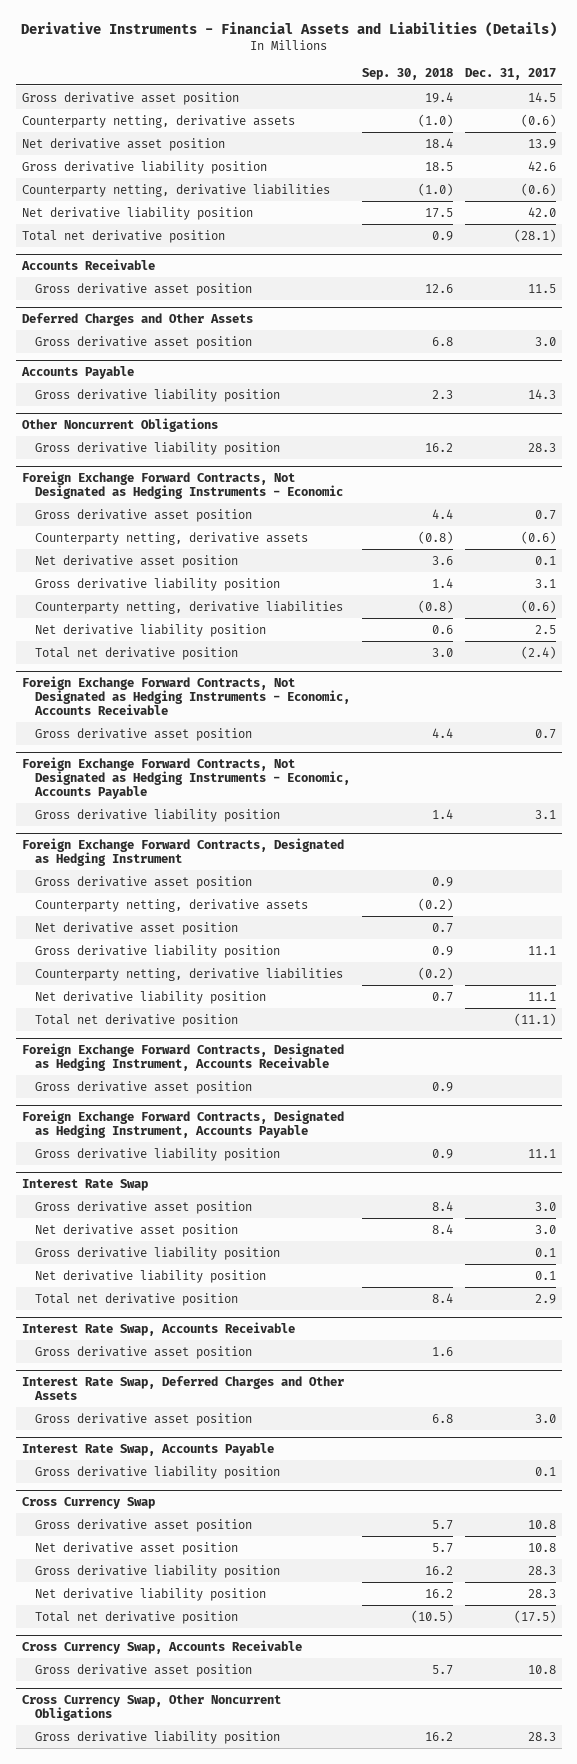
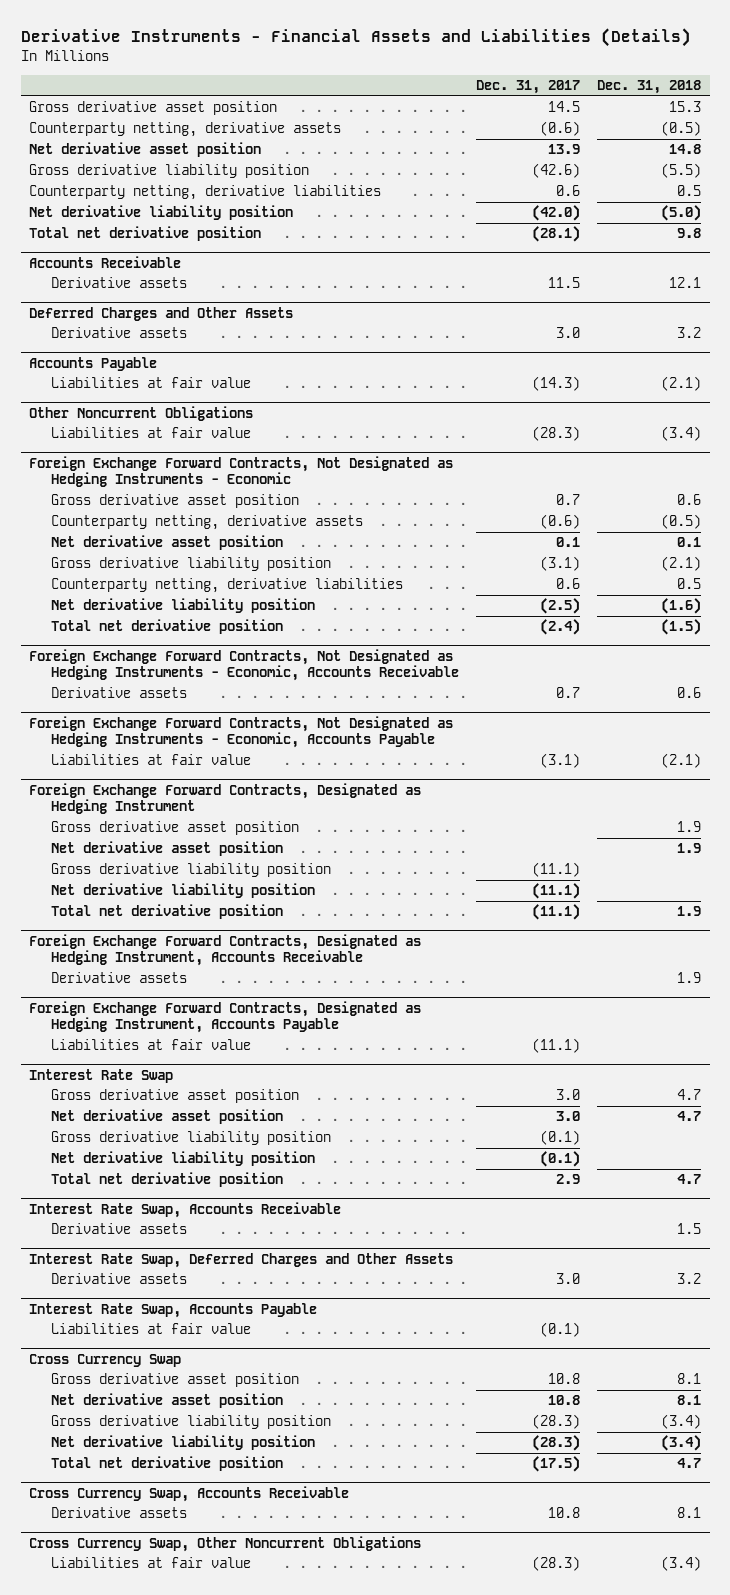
- | Sep. 30, 2018 | Dec. 31, 2017
+ | Dec. 31, 2017 | Dec. 31, 2018
- Gross derivative liability position | 18.5 | 42.6
- Counterparty netting, derivative liabilities | (1.0) | (0.6)
- Net derivative liability position | 17.5 | 42.0
+ Gross derivative liability position | (42.6) | (5.5)
+ Counterparty netting, derivative liabilities | 0.6 | 0.5
+ Net derivative liability position | (42.0) | (5.0)
@ Accounts Receivable
- Gross derivative asset position | 12.6 | 11.5
+ Derivative assets | 11.5 | 12.1
@ Deferred Charges and Other Assets
- Gross derivative asset position | 6.8 | 3.0
+ Derivative assets | 3.0 | 3.2
@ Accounts Payable
- Gross derivative liability position | 2.3 | 14.3
+ Liabilities at fair value | (14.3) | (2.1)
@ Other Noncurrent Obligations
- Gross derivative liability position | 16.2 | 28.3
+ Liabilities at fair value | (28.3) | (3.4)
@ Foreign Exchange Forward Contracts, Not Designated as Hedging Instruments - Economic
- Gross derivative liability position | 1.4 | 3.1
- Counterparty netting, derivative liabilities | (0.8) | (0.6)
- Net derivative liability position | 0.6 | 2.5
+ Gross derivative liability position | (3.1) | (2.1)
+ Counterparty netting, derivative liabilities | 0.6 | 0.5
+ Net derivative liability position | (2.5) | (1.6)
@ Foreign Exchange Forward Contracts, Not Designated as Hedging Instruments - Economic, Accounts Receivable
- Gross derivative asset position | 4.4 | 0.7
+ Derivative assets | 0.7 | 0.6
@ Foreign Exchange Forward Contracts, Not Designated as Hedging Instruments - Economic, Accounts Payable
- Gross derivative liability position | 1.4 | 3.1
+ Liabilities at fair value | (3.1) | (2.1)
@ Foreign Exchange Forward Contracts, Designated as Hedging Instrument
- Counterparty netting, derivative assets | (0.2) |
- Gross derivative liability position | 0.9 | 11.1
- Counterparty netting, derivative liabilities | (0.2) |
- Net derivative liability position | 0.7 | 11.1
+ Gross derivative liability position | (11.1) |
+ Net derivative liability position | (11.1) |
@ Foreign Exchange Forward Contracts, Designated as Hedging Instrument, Accounts Receivable
- Gross derivative asset position | 0.9 |
+ Derivative assets | | 1.9
@ Foreign Exchange Forward Contracts, Designated as Hedging Instrument, Accounts Payable
- Gross derivative liability position | 0.9 | 11.1
+ Liabilities at fair value | (11.1) |
@ Interest Rate Swap
- Gross derivative liability position | | 0.1
- Net derivative liability position | | 0.1
+ Gross derivative liability position | (0.1) |
+ Net derivative liability position | (0.1) |
@ Interest Rate Swap, Accounts Receivable
- Gross derivative asset position | 1.6 |
+ Derivative assets | | 1.5
@ Interest Rate Swap, Deferred Charges and Other Assets
- Gross derivative asset position | 6.8 | 3.0
+ Derivative assets | 3.0 | 3.2
@ Interest Rate Swap, Accounts Payable
- Gross derivative liability position | | 0.1
+ Liabilities at fair value | (0.1) |
@ Cross Currency Swap
- Gross derivative liability position | 16.2 | 28.3
- Net derivative liability position | 16.2 | 28.3
+ Gross derivative liability position | (28.3) | (3.4)
+ Net derivative liability position | (28.3) | (3.4)
@ Cross Currency Swap, Accounts Receivable
- Gross derivative asset position | 5.7 | 10.8
+ Derivative assets | 10.8 | 8.1
@ Cross Currency Swap, Other Noncurrent Obligations
- Gross derivative liability position | 16.2 | 28.3
+ Liabilities at fair value | (28.3) | (3.4)

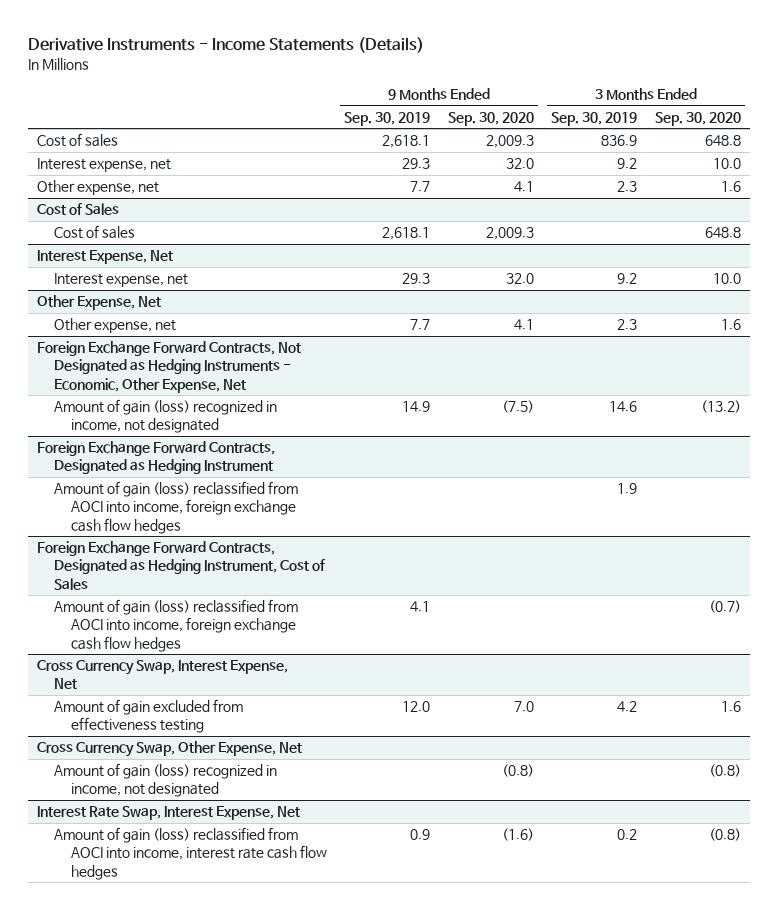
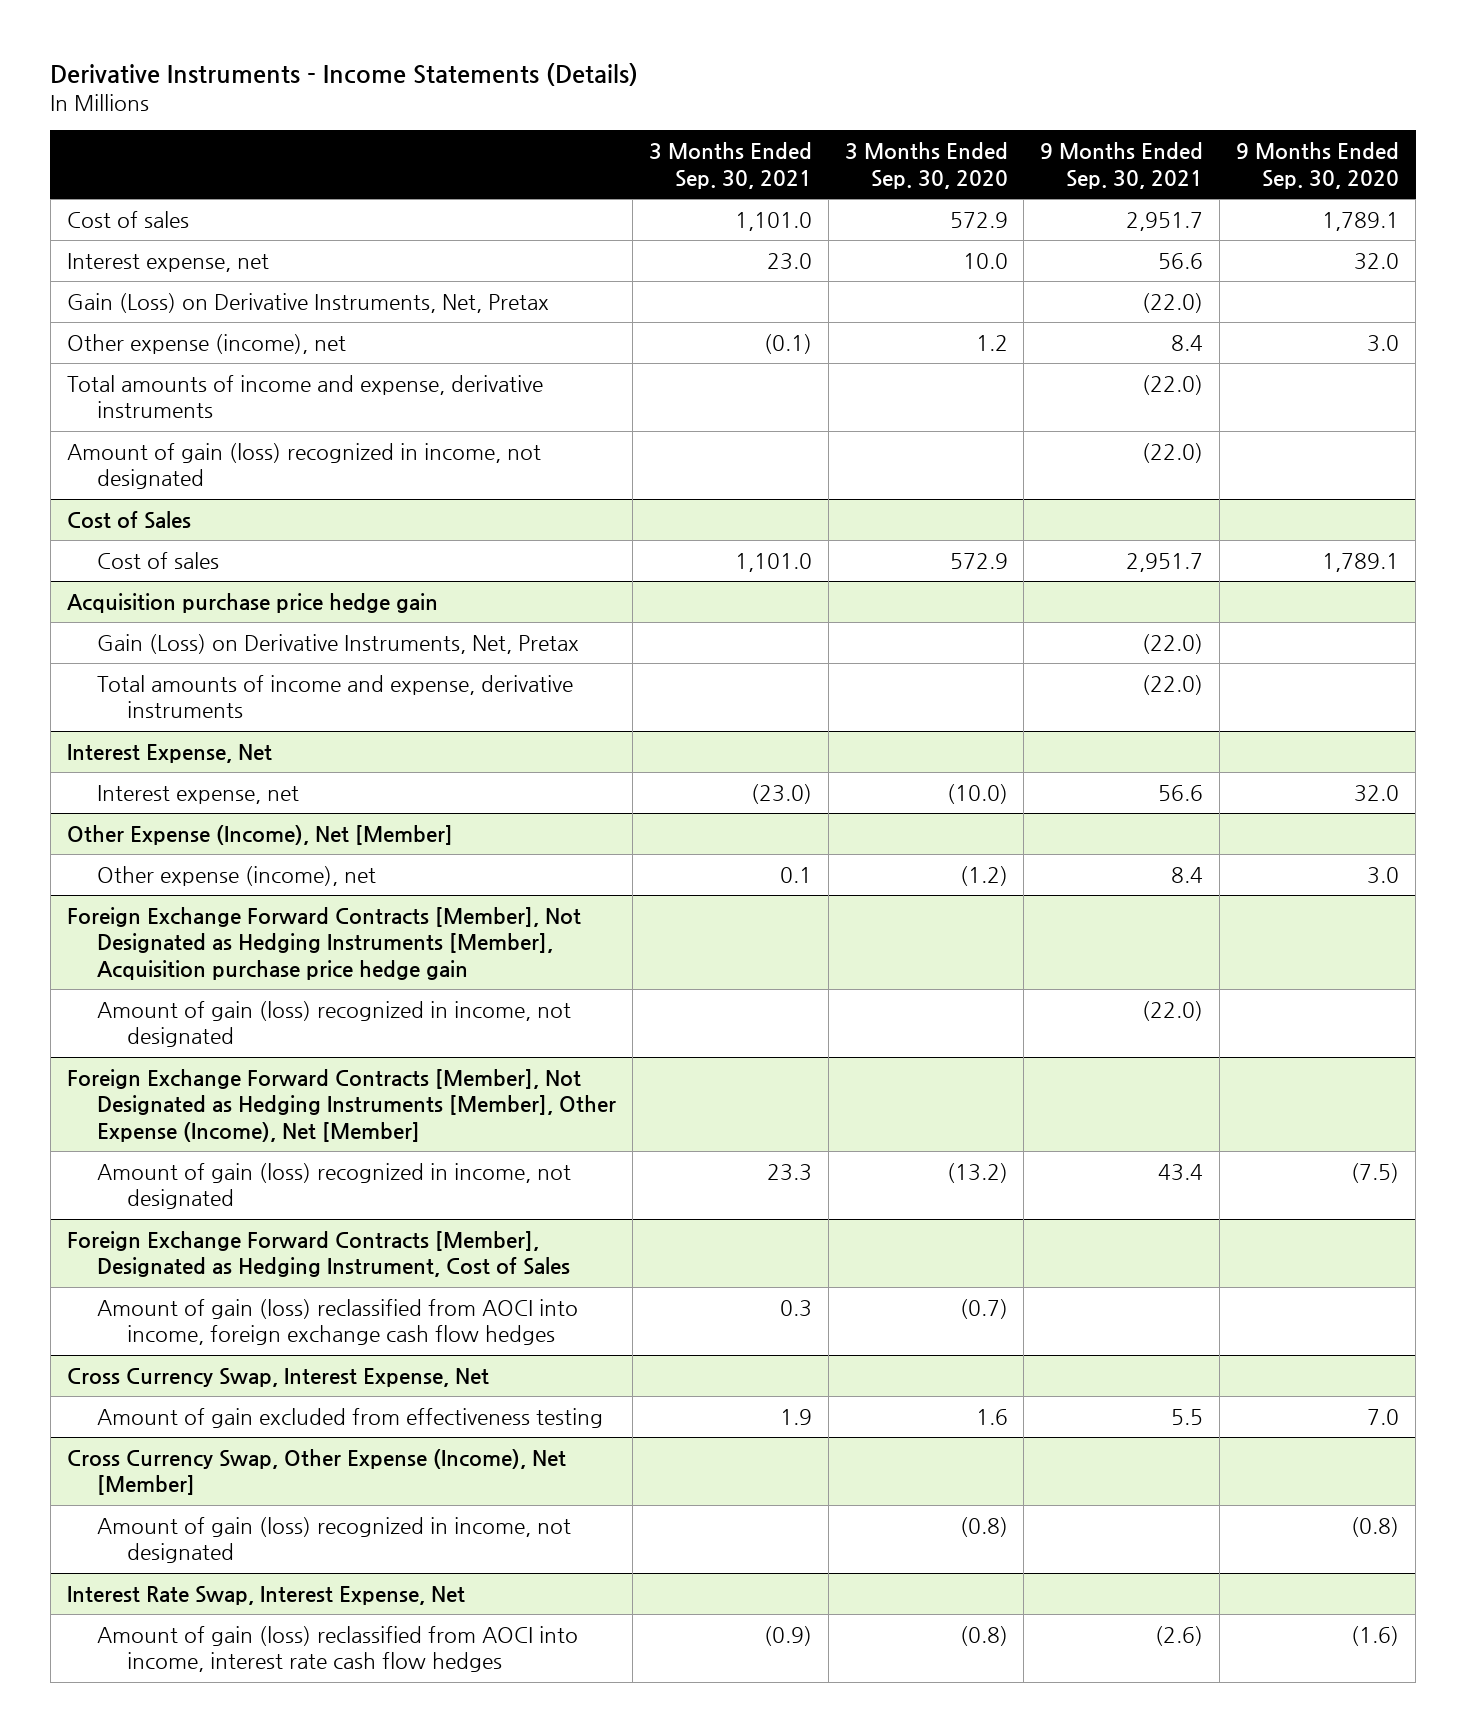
- | 9 Months Ended Sep. 30, 2019 | 9 Months Ended Sep. 30, 2020 | 3 Months Ended Sep. 30, 2019 | 3 Months Ended Sep. 30, 2020
+ | 3 Months Ended Sep. 30, 2021 | 3 Months Ended Sep. 30, 2020 | 9 Months Ended Sep. 30, 2021 | 9 Months Ended Sep. 30, 2020
- Cost of sales | 2,618.1 | 2,009.3 | 836.9 | 648.8
+ Cost of sales | 1,101.0 | 572.9 | 2,951.7 | 1,789.1
- Other expense, net | 7.7 | 4.1 | 2.3 | 1.6
+ Gain (Loss) on Derivative Instruments, Net, Pretax | | | (22.0) |
+ Other expense (income), net | (0.1) | 1.2 | 8.4 | 3.0
+ Total amounts of income and expense, derivative instruments | | | (22.0) |
+ Amount of gain (loss) recognized in income, not designated | | | (22.0) |
@ Cost of Sales
- Cost of sales | 2,618.1 | 2,009.3 | | 648.8
+ Cost of sales | 1,101.0 | 572.9 | 2,951.7 | 1,789.1
+ Acquisition purchase price hedge gain
+ Gain (Loss) on Derivative Instruments, Net, Pretax | | | (22.0) |
+ Total amounts of income and expense, derivative instruments | | | (22.0) |
@ Interest Expense, Net
- Interest expense, net | 29.3 | 32.0 | 9.2 | 10.0
- Other Expense, Net
- Other expense, net | 7.7 | 4.1 | 2.3 | 1.6
- Foreign Exchange Forward Contracts, Not Designated as Hedging Instruments - Economic, Other Expense, Net
@ Interest Expense, Net
+ Interest expense, net | (23.0) | (10.0) | 56.6 | 32.0
+ Other Expense (Income), Net [Member]
+ Other expense (income), net | 0.1 | (1.2) | 8.4 | 3.0
+ Foreign Exchange Forward Contracts [Member], Not Designated as Hedging Instruments [Member], Acquisition purchase price hedge gain
+ Amount of gain (loss) recognized in income, not designated | | | (22.0) |
+ Foreign Exchange Forward Contracts [Member], Not Designated as Hedging Instruments [Member], Other Expense (Income), Net [Member]
- Foreign Exchange Forward Contracts, Designated as Hedging Instrument
- Amount of gain (loss) reclassified from AOCI into income, foreign exchange cash flow hedges | | | 1.9 |
- Foreign Exchange Forward Contracts, Designated as Hedging Instrument, Cost of Sales
+ Foreign Exchange Forward Contracts [Member], Designated as Hedging Instrument, Cost of Sales
- Cross Currency Swap, Other Expense, Net
+ Cross Currency Swap, Other Expense (Income), Net [Member]

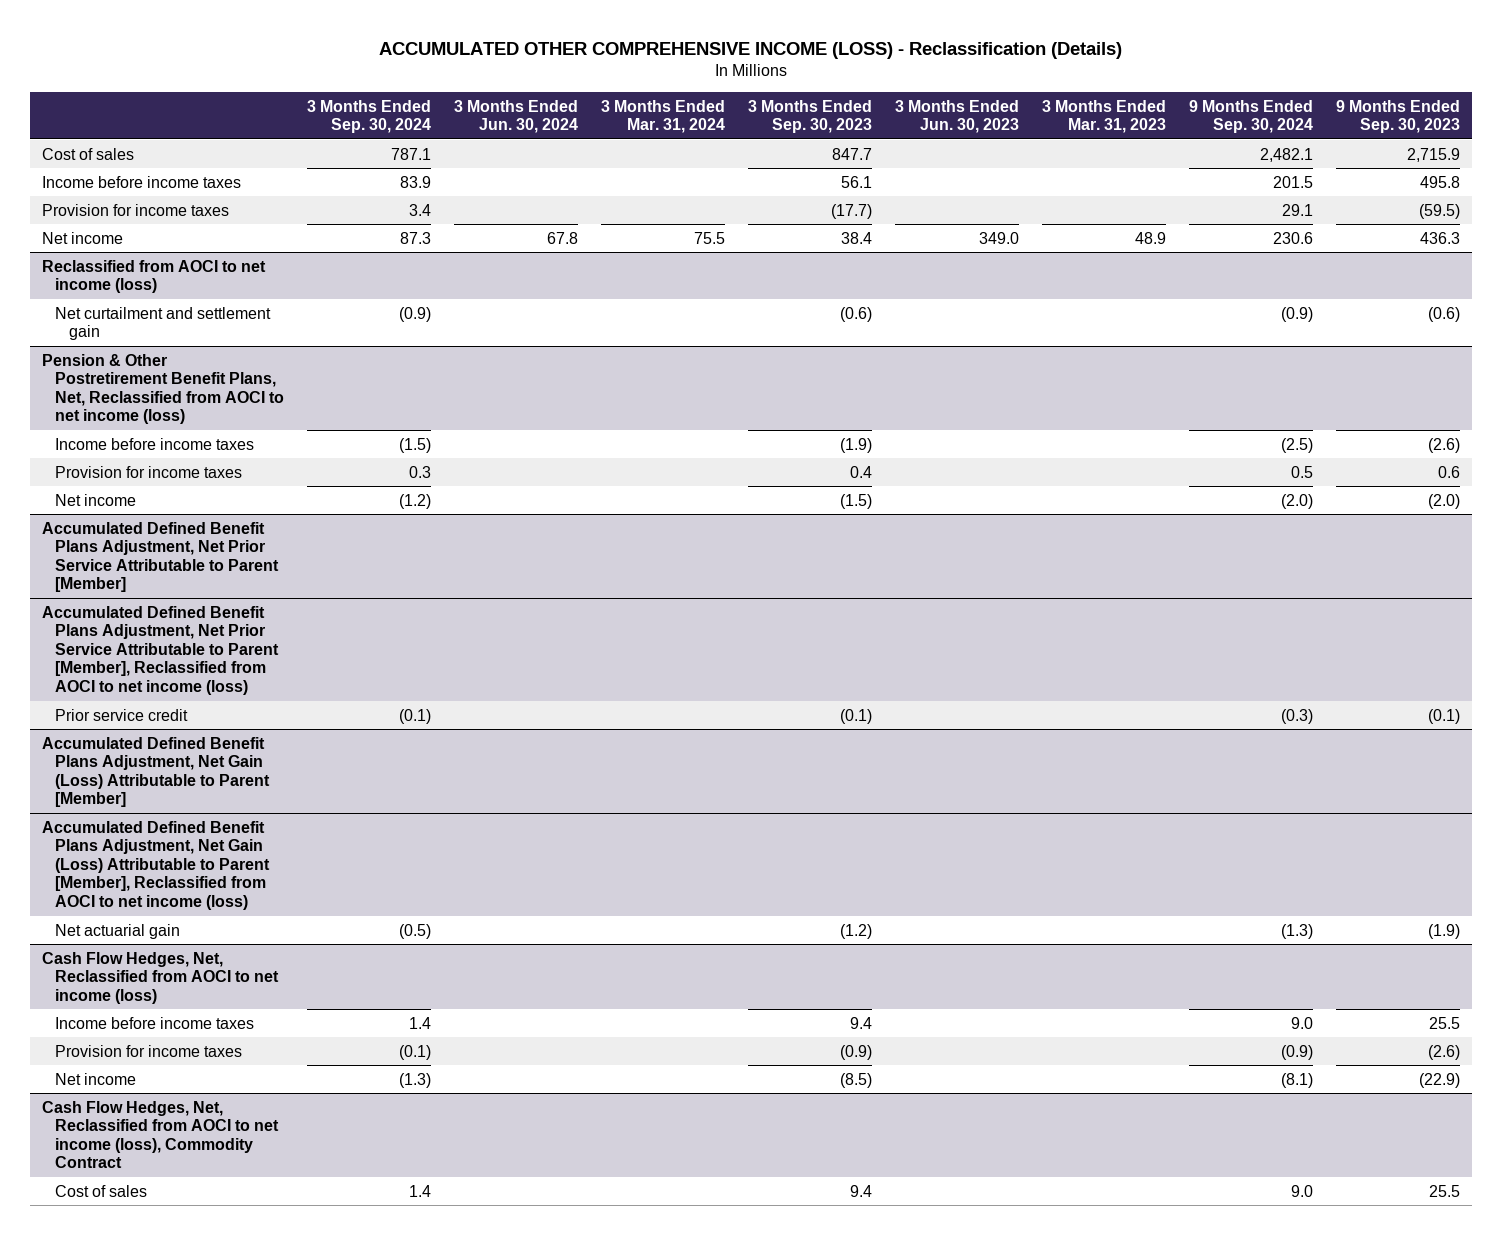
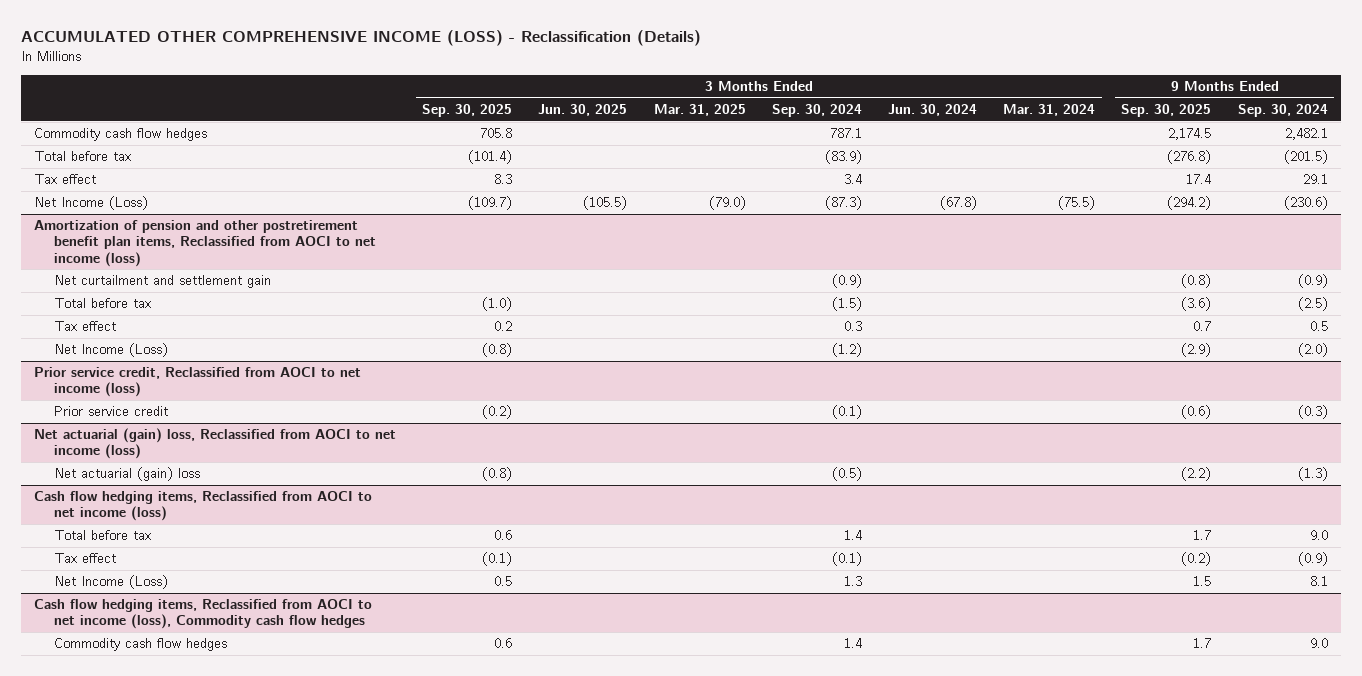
- | 3 Months Ended Sep. 30, 2024 | 3 Months Ended Jun. 30, 2024 | 3 Months Ended Mar. 31, 2024 | 3 Months Ended Sep. 30, 2023 | 3 Months Ended Jun. 30, 2023 | 3 Months Ended Mar. 31, 2023 | 9 Months Ended Sep. 30, 2024 | 9 Months Ended Sep. 30, 2023
+ | 3 Months Ended Sep. 30, 2025 | 3 Months Ended Jun. 30, 2025 | 3 Months Ended Mar. 31, 2025 | 3 Months Ended Sep. 30, 2024 | 3 Months Ended Jun. 30, 2024 | 3 Months Ended Mar. 31, 2024 | 9 Months Ended Sep. 30, 2025 | 9 Months Ended Sep. 30, 2024
- Cost of sales | 787.1 | | | 847.7 | | | 2,482.1 | 2,715.9
- Income before income taxes | 83.9 | | | 56.1 | | | 201.5 | 495.8
- Provision for income taxes | 3.4 | | | (17.7) | | | 29.1 | (59.5)
- Net income | 87.3 | 67.8 | 75.5 | 38.4 | 349.0 | 48.9 | 230.6 | 436.3
- Reclassified from AOCI to net income (loss)
+ Commodity cash flow hedges | 705.8 | | | 787.1 | | | 2,174.5 | 2,482.1
+ Total before tax | (101.4) | | | (83.9) | | | (276.8) | (201.5)
+ Tax effect | 8.3 | | | 3.4 | | | 17.4 | 29.1
+ Net Income (Loss) | (109.7) | (105.5) | (79.0) | (87.3) | (67.8) | (75.5) | (294.2) | (230.6)
+ Amortization of pension and other postretirement benefit plan items, Reclassified from AOCI to net income (loss)
- Pension & Other Postretirement Benefit Plans, Net, Reclassified from AOCI to net income (loss)
- Income before income taxes | (1.5) | | | (1.9) | | | (2.5) | (2.6)
- Provision for income taxes | 0.3 | | | 0.4 | | | 0.5 | 0.6
- Net income | (1.2) | | | (1.5) | | | (2.0) | (2.0)
- Accumulated Defined Benefit Plans Adjustment, Net Prior Service Attributable to Parent [Member]
- Accumulated Defined Benefit Plans Adjustment, Net Prior Service Attributable to Parent [Member], Reclassified from AOCI to net income (loss)
+ Total before tax | (1.0) | | | (1.5) | | | (3.6) | (2.5)
+ Tax effect | 0.2 | | | 0.3 | | | 0.7 | 0.5
+ Net Income (Loss) | (0.8) | | | (1.2) | | | (2.9) | (2.0)
+ Prior service credit, Reclassified from AOCI to net income (loss)
- Accumulated Defined Benefit Plans Adjustment, Net Gain (Loss) Attributable to Parent [Member]
- Accumulated Defined Benefit Plans Adjustment, Net Gain (Loss) Attributable to Parent [Member], Reclassified from AOCI to net income (loss)
- Net actuarial gain | (0.5) | | | (1.2) | | | (1.3) | (1.9)
- Cash Flow Hedges, Net, Reclassified from AOCI to net income (loss)
- Income before income taxes | 1.4 | | | 9.4 | | | 9.0 | 25.5
- Provision for income taxes | (0.1) | | | (0.9) | | | (0.9) | (2.6)
- Net income | (1.3) | | | (8.5) | | | (8.1) | (22.9)
- Cash Flow Hedges, Net, Reclassified from AOCI to net income (loss), Commodity Contract
- Cost of sales | 1.4 | | | 9.4 | | | 9.0 | 25.5
+ Net actuarial (gain) loss, Reclassified from AOCI to net income (loss)
+ Net actuarial (gain) loss | (0.8) | | | (0.5) | | | (2.2) | (1.3)
+ Cash flow hedging items, Reclassified from AOCI to net income (loss)
+ Total before tax | 0.6 | | | 1.4 | | | 1.7 | 9.0
+ Tax effect | (0.1) | | | (0.1) | | | (0.2) | (0.9)
+ Net Income (Loss) | 0.5 | | | 1.3 | | | 1.5 | 8.1
+ Cash flow hedging items, Reclassified from AOCI to net income (loss), Commodity cash flow hedges
+ Commodity cash flow hedges | 0.6 | | | 1.4 | | | 1.7 | 9.0

